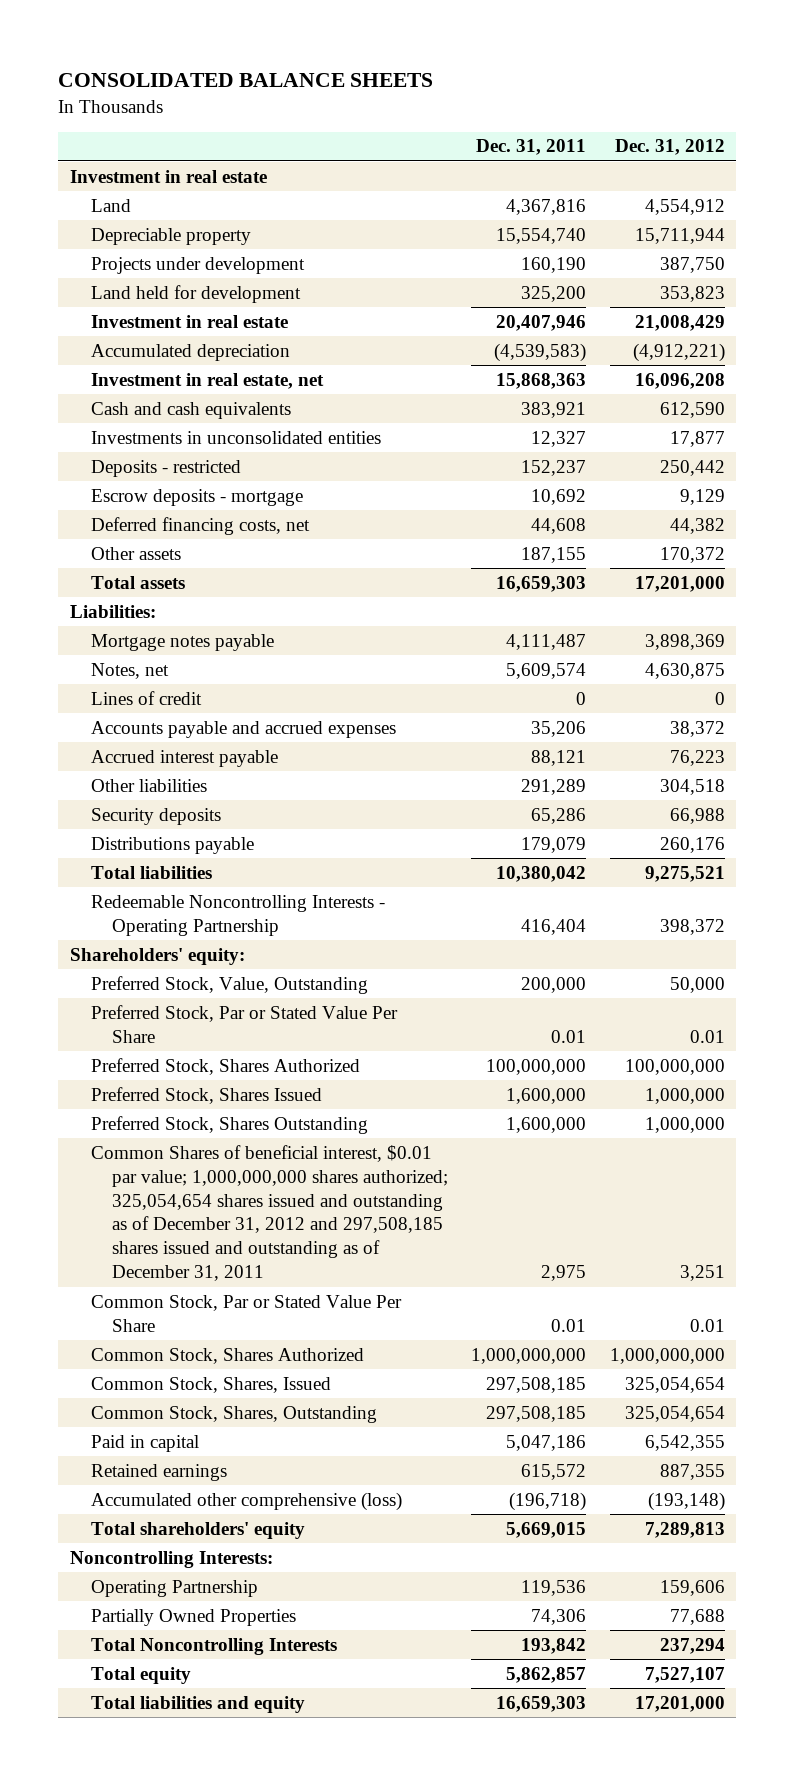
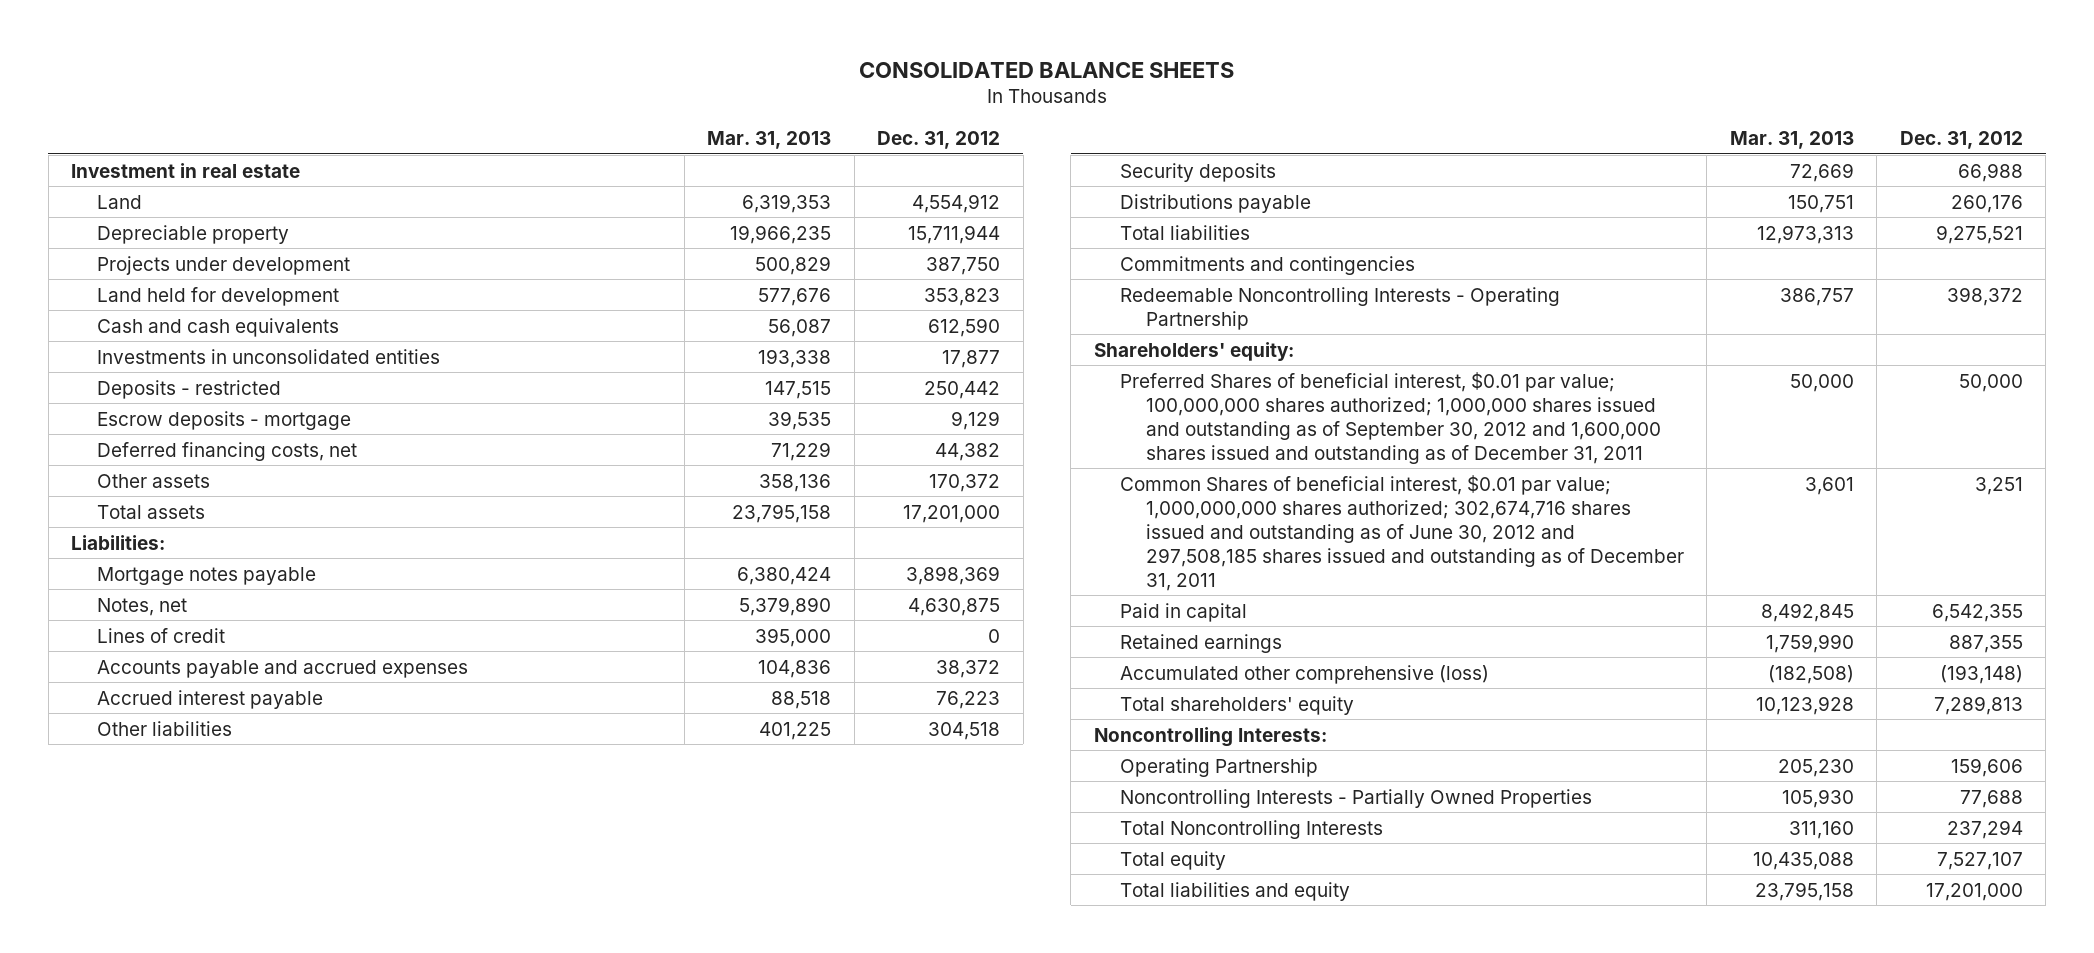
- | Dec. 31, 2011 | Dec. 31, 2012
+ | Mar. 31, 2013 | Dec. 31, 2012
- Investment in real estate | 20,407,946 | 21,008,429
- Accumulated depreciation | (4,539,583) | (4,912,221)
- Investment in real estate, net | 15,868,363 | 16,096,208
+ Commitments and contingencies
- Preferred Stock, Value, Outstanding | 200,000 | 50,000
- Preferred Stock, Par or Stated Value Per Share | 0.01 | 0.01
- Preferred Stock, Shares Authorized | 100,000,000 | 100,000,000
- Preferred Stock, Shares Issued | 1,600,000 | 1,000,000
- Preferred Stock, Shares Outstanding | 1,600,000 | 1,000,000
- Common Shares of beneficial interest, $0.01 par value; 1,000,000,000 shares authorized; 325,054,654 shares issued and outstanding as of December 31, 2012 and 297,508,185 shares issued and outstanding as of December 31, 2011 | 2,975 | 3,251
- Common Stock, Par or Stated Value Per Share | 0.01 | 0.01
- Common Stock, Shares Authorized | 1,000,000,000 | 1,000,000,000
- Common Stock, Shares, Issued | 297,508,185 | 325,054,654
- Common Stock, Shares, Outstanding | 297,508,185 | 325,054,654
+ Preferred Shares of beneficial interest, $0.01 par value; 100,000,000 shares authorized; 1,000,000 shares issued and outstanding as of September 30, 2012 and 1,600,000 shares issued and outstanding as of December 31, 2011 | 50,000 | 50,000
+ Common Shares of beneficial interest, $0.01 par value; 1,000,000,000 shares authorized; 302,674,716 shares issued and outstanding as of June 30, 2012 and 297,508,185 shares issued and outstanding as of December 31, 2011 | 3,601 | 3,251
- Partially Owned Properties | 74,306 | 77,688
+ Noncontrolling Interests - Partially Owned Properties | 105,930 | 77,688

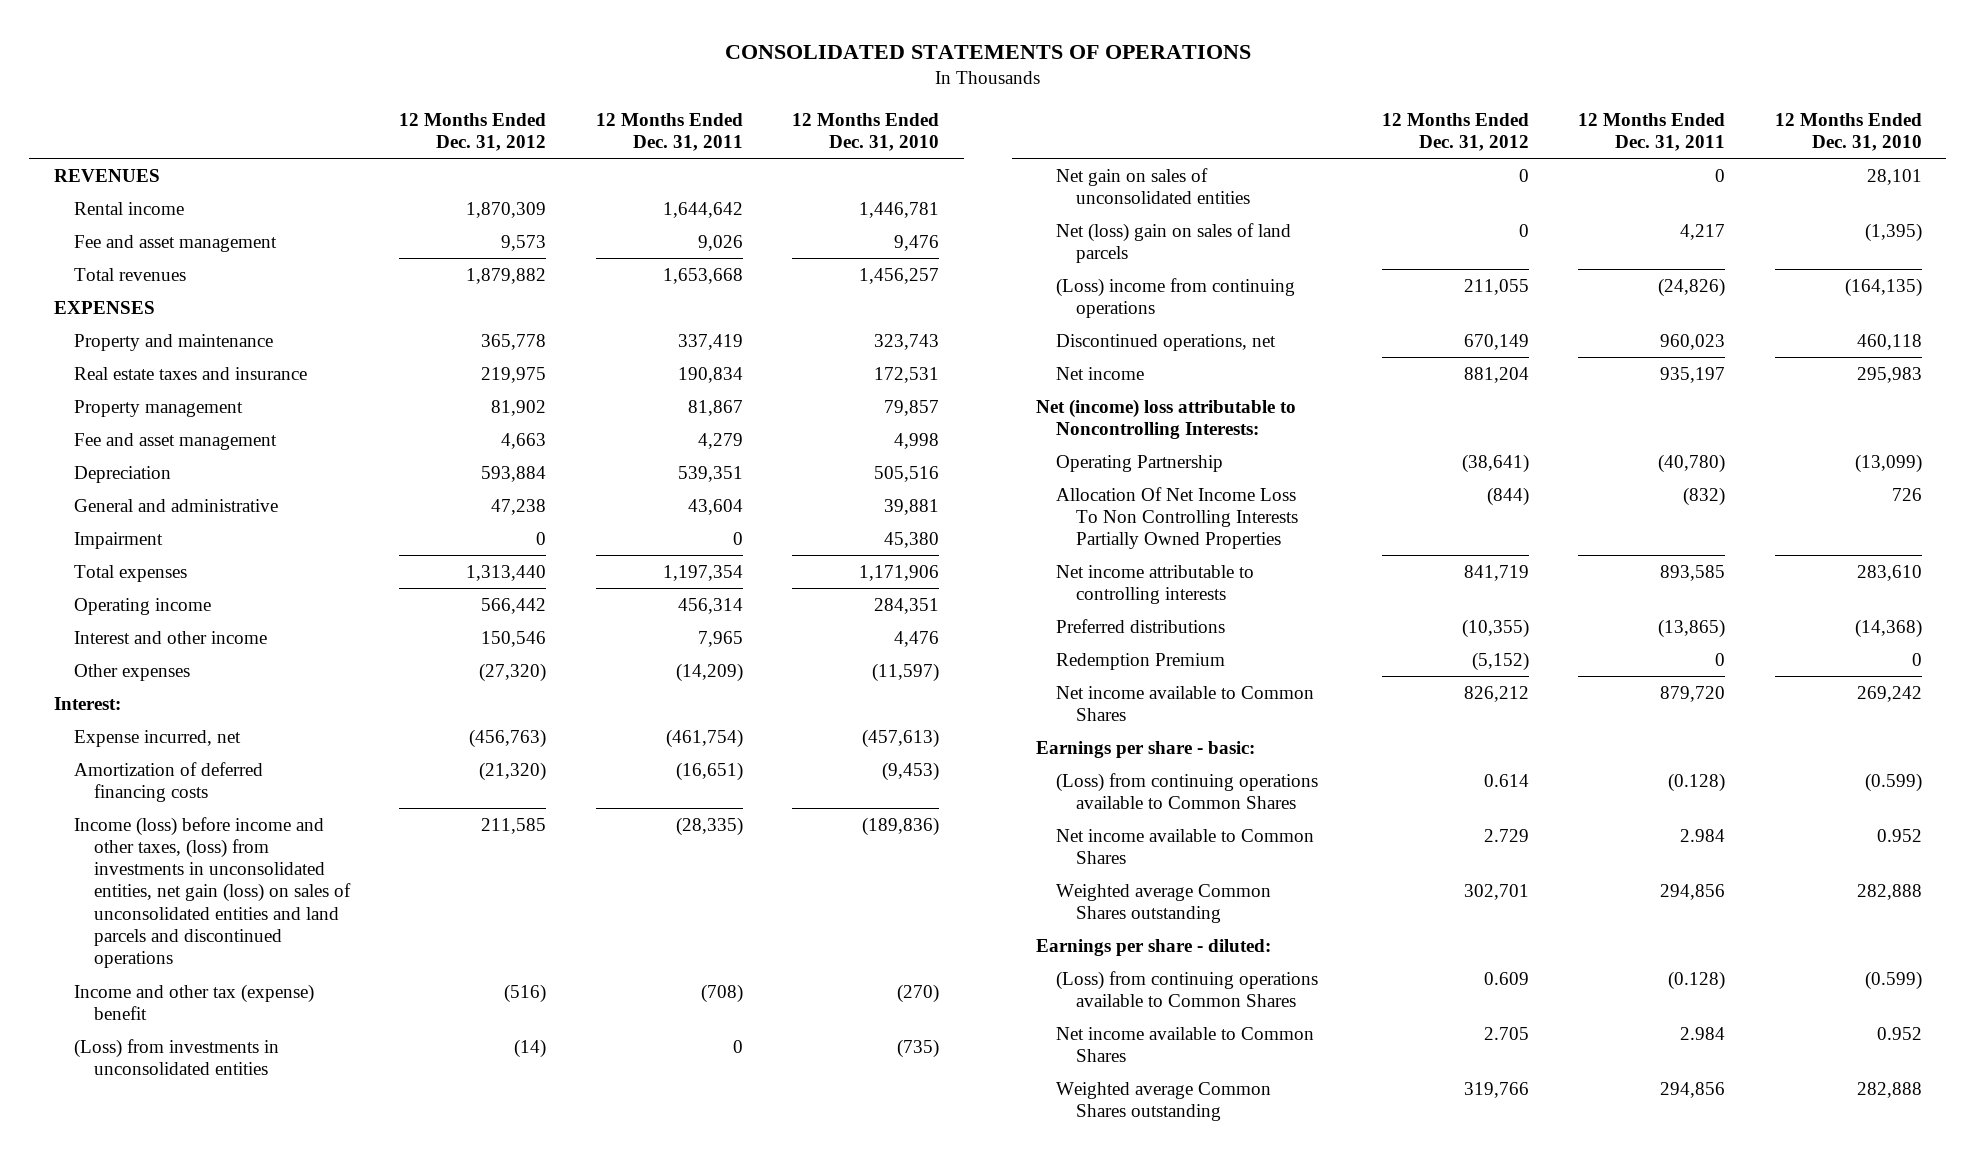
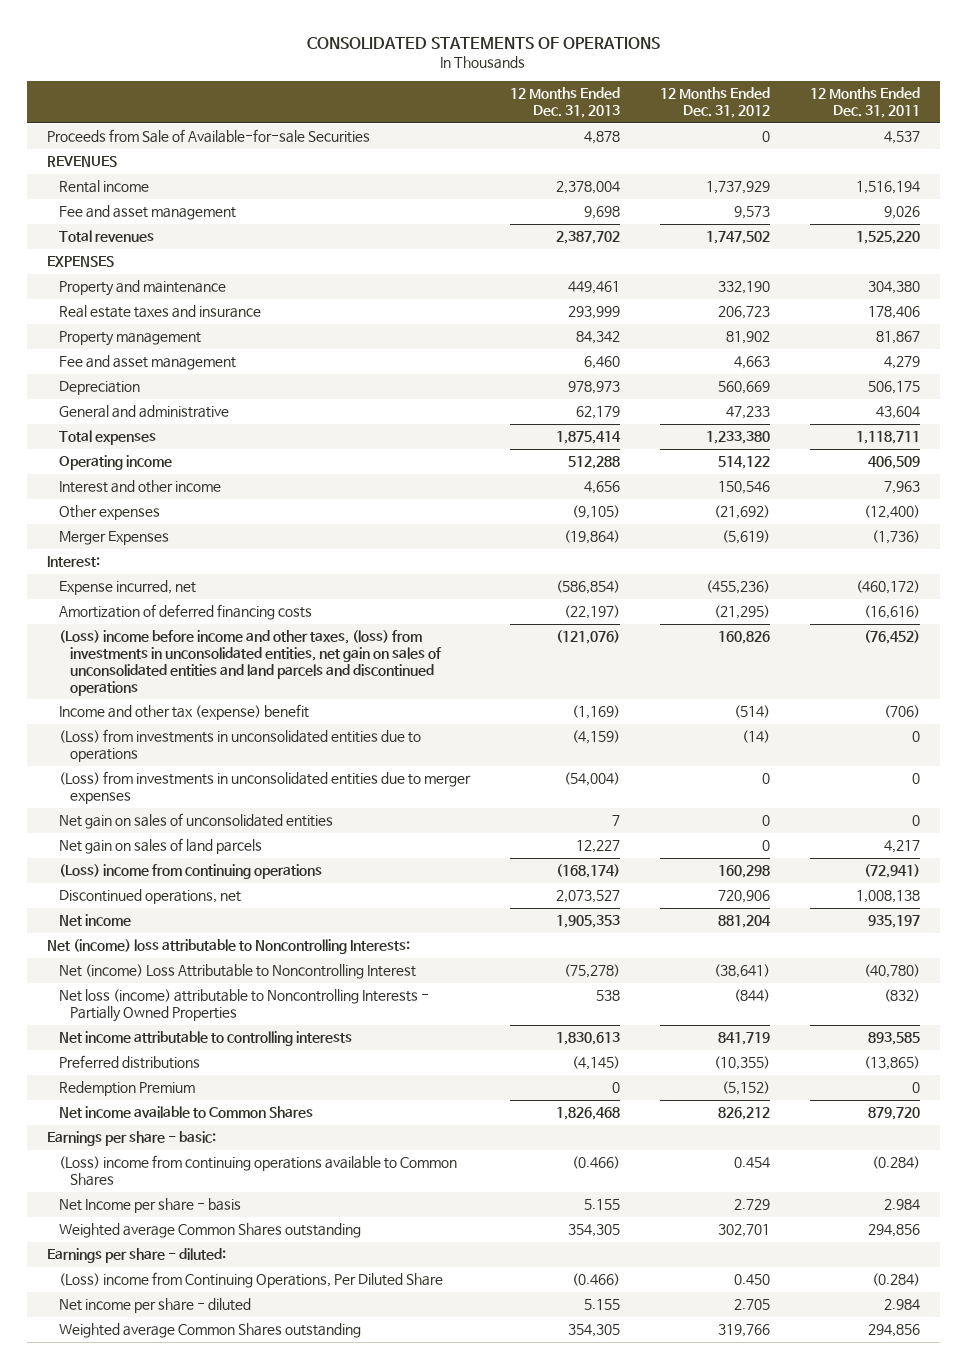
- | 12 Months Ended Dec. 31, 2012 | 12 Months Ended Dec. 31, 2011 | 12 Months Ended Dec. 31, 2010
+ | 12 Months Ended Dec. 31, 2013 | 12 Months Ended Dec. 31, 2012 | 12 Months Ended Dec. 31, 2011
+ Proceeds from Sale of Available-for-sale Securities | 4,878 | 0 | 4,537
- Rental income | 1,870,309 | 1,644,642 | 1,446,781
+ Rental income | 2,378,004 | 1,737,929 | 1,516,194
- Total revenues | 1,879,882 | 1,653,668 | 1,456,257
+ Total revenues | 2,387,702 | 1,747,502 | 1,525,220
- Property and maintenance | 365,778 | 337,419 | 323,743
- Real estate taxes and insurance | 219,975 | 190,834 | 172,531
+ Property and maintenance | 449,461 | 332,190 | 304,380
+ Real estate taxes and insurance | 293,999 | 206,723 | 178,406
- Depreciation | 593,884 | 539,351 | 505,516
- General and administrative | 47,238 | 43,604 | 39,881
- Impairment | 0 | 0 | 45,380
- Total expenses | 1,313,440 | 1,197,354 | 1,171,906
- Operating income | 566,442 | 456,314 | 284,351
- Interest and other income | 150,546 | 7,965 | 4,476
- Other expenses | (27,320) | (14,209) | (11,597)
+ Depreciation | 978,973 | 560,669 | 506,175
+ General and administrative | 62,179 | 47,233 | 43,604
+ Total expenses | 1,875,414 | 1,233,380 | 1,118,711
+ Operating income | 512,288 | 514,122 | 406,509
+ Interest and other income | 4,656 | 150,546 | 7,963
+ Other expenses | (9,105) | (21,692) | (12,400)
+ Merger Expenses | (19,864) | (5,619) | (1,736)
- Expense incurred, net | (456,763) | (461,754) | (457,613)
- Amortization of deferred financing costs | (21,320) | (16,651) | (9,453)
- Income (loss) before income and other taxes, (loss) from investments in unconsolidated entities, net gain (loss) on sales of unconsolidated entities and land parcels and discontinued operations | 211,585 | (28,335) | (189,836)
- Income and other tax (expense) benefit | (516) | (708) | (270)
- (Loss) from investments in unconsolidated entities | (14) | 0 | (735)
+ Expense incurred, net | (586,854) | (455,236) | (460,172)
+ Amortization of deferred financing costs | (22,197) | (21,295) | (16,616)
+ (Loss) income before income and other taxes, (loss) from investments in unconsolidated entities, net gain on sales of unconsolidated entities and land parcels and discontinued operations | (121,076) | 160,826 | (76,452)
+ Income and other tax (expense) benefit | (1,169) | (514) | (706)
+ (Loss) from investments in unconsolidated entities due to operations | (4,159) | (14) | 0
+ (Loss) from investments in unconsolidated entities due to merger expenses | (54,004) | 0 | 0
- Net (loss) gain on sales of land parcels | 0 | 4,217 | (1,395)
- (Loss) income from continuing operations | 211,055 | (24,826) | (164,135)
- Discontinued operations, net | 670,149 | 960,023 | 460,118
+ Net gain on sales of land parcels | 12,227 | 0 | 4,217
+ (Loss) income from continuing operations | (168,174) | 160,298 | (72,941)
+ Discontinued operations, net | 2,073,527 | 720,906 | 1,008,138
- Operating Partnership | (38,641) | (40,780) | (13,099)
- Allocation Of Net Income Loss To Non Controlling Interests Partially Owned Properties | (844) | (832) | 726
+ Net (income) Loss Attributable to Noncontrolling Interest | (75,278) | (38,641) | (40,780)
+ Net loss (income) attributable to Noncontrolling Interests - Partially Owned Properties | 538 | (844) | (832)
- (Loss) from continuing operations available to Common Shares | 0.614 | (0.128) | (0.599)
- Net income available to Common Shares | 2.729 | 2.984 | 0.952
+ (Loss) income from continuing operations available to Common Shares | (0.466) | 0.454 | (0.284)
+ Net Income per share - basis | 5.155 | 2.729 | 2.984
- (Loss) from continuing operations available to Common Shares | 0.609 | (0.128) | (0.599)
- Net income available to Common Shares | 2.705 | 2.984 | 0.952
+ (Loss) income from Continuing Operations, Per Diluted Share | (0.466) | 0.450 | (0.284)
+ Net income per share - diluted | 5.155 | 2.705 | 2.984

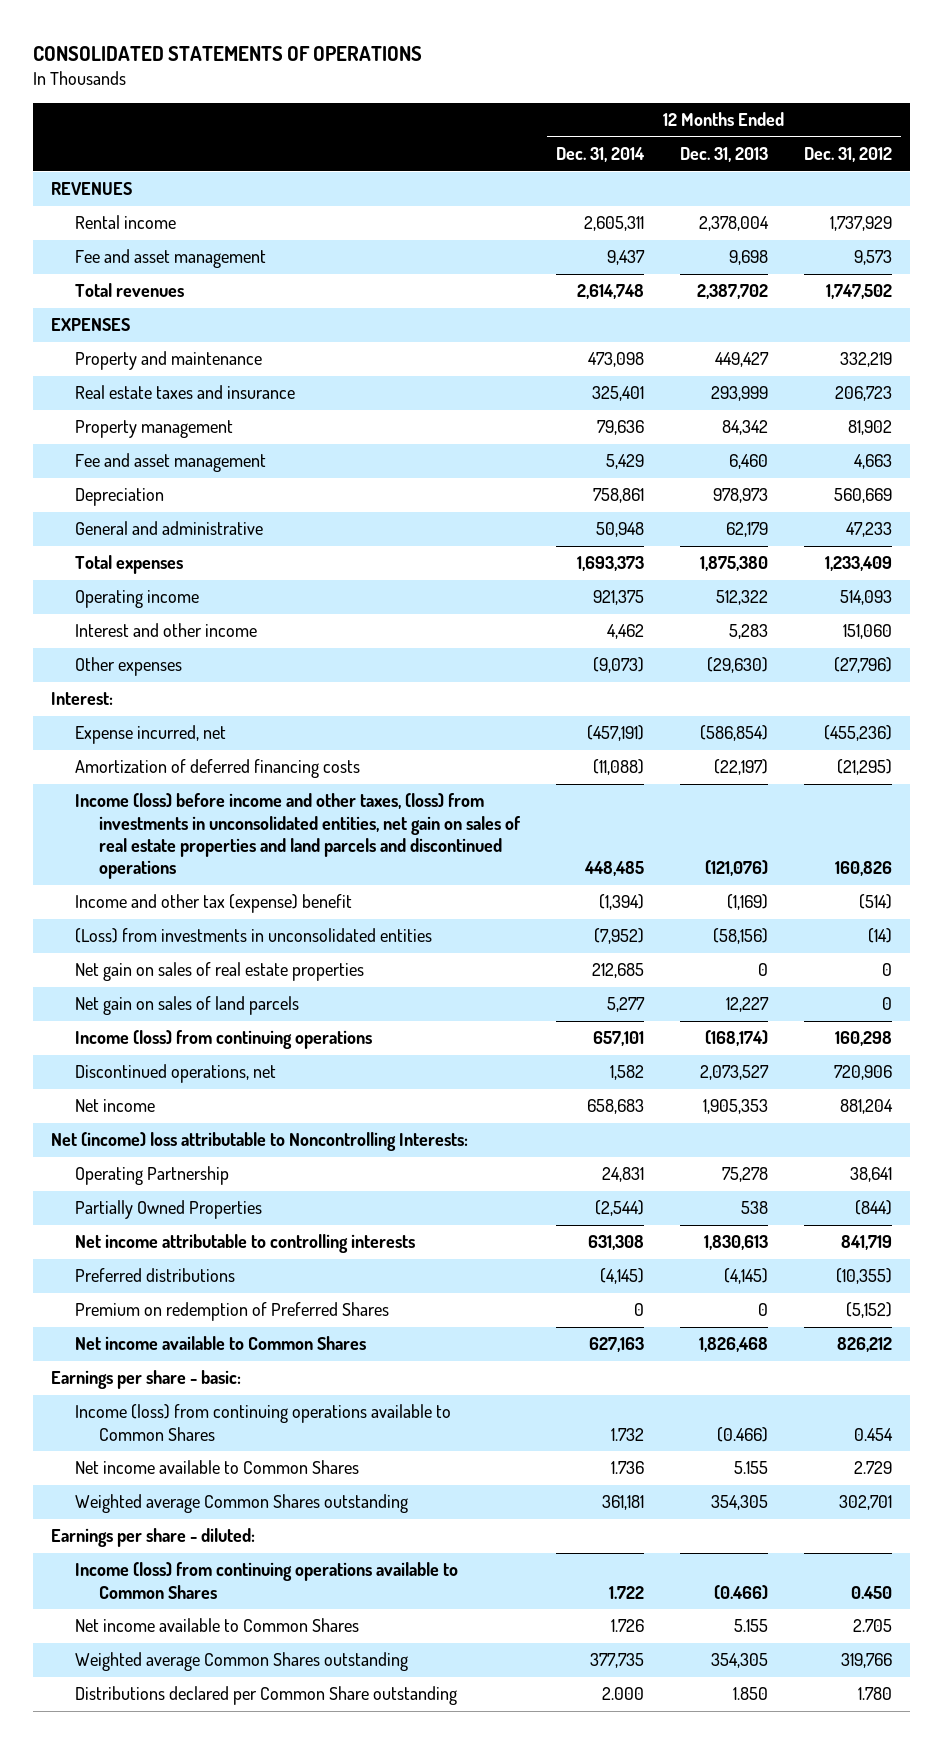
- | 12 Months Ended Dec. 31, 2013 | 12 Months Ended Dec. 31, 2012 | 12 Months Ended Dec. 31, 2011
+ | 12 Months Ended Dec. 31, 2014 | 12 Months Ended Dec. 31, 2013 | 12 Months Ended Dec. 31, 2012
- Proceeds from Sale of Available-for-sale Securities | 4,878 | 0 | 4,537
- Property and maintenance | 449,461 | 332,190 | 304,380
+ Property and maintenance | 473,098 | 449,427 | 332,219
- Total expenses | 1,875,414 | 1,233,380 | 1,118,711
- Operating income | 512,288 | 514,122 | 406,509
- Interest and other income | 4,656 | 150,546 | 7,963
- Other expenses | (9,105) | (21,692) | (12,400)
- Merger Expenses | (19,864) | (5,619) | (1,736)
+ Total expenses | 1,693,373 | 1,875,380 | 1,233,409
+ Operating income | 921,375 | 512,322 | 514,093
+ Interest and other income | 4,462 | 5,283 | 151,060
+ Other expenses | (9,073) | (29,630) | (27,796)
- (Loss) income before income and other taxes, (loss) from investments in unconsolidated entities, net gain on sales of unconsolidated entities and land parcels and discontinued operations | (121,076) | 160,826 | (76,452)
+ Income (loss) before income and other taxes, (loss) from investments in unconsolidated entities, net gain on sales of real estate properties and land parcels and discontinued operations | 448,485 | (121,076) | 160,826
- (Loss) from investments in unconsolidated entities due to operations | (4,159) | (14) | 0
- (Loss) from investments in unconsolidated entities due to merger expenses | (54,004) | 0 | 0
- Net gain on sales of unconsolidated entities | 7 | 0 | 0
+ (Loss) from investments in unconsolidated entities | (7,952) | (58,156) | (14)
+ Net gain on sales of real estate properties | 212,685 | 0 | 0
- (Loss) income from continuing operations | (168,174) | 160,298 | (72,941)
+ Income (loss) from continuing operations | 657,101 | (168,174) | 160,298
- Net (income) Loss Attributable to Noncontrolling Interest | (75,278) | (38,641) | (40,780)
- Net loss (income) attributable to Noncontrolling Interests - Partially Owned Properties | 538 | (844) | (832)
+ Operating Partnership | 24,831 | 75,278 | 38,641
+ Partially Owned Properties | (2,544) | 538 | (844)
- Redemption Premium | 0 | (5,152) | 0
+ Premium on redemption of Preferred Shares | 0 | 0 | (5,152)
- (Loss) income from continuing operations available to Common Shares | (0.466) | 0.454 | (0.284)
- Net Income per share - basis | 5.155 | 2.729 | 2.984
+ Income (loss) from continuing operations available to Common Shares | 1.732 | (0.466) | 0.454
+ Net income available to Common Shares | 1.736 | 5.155 | 2.729
- (Loss) income from Continuing Operations, Per Diluted Share | (0.466) | 0.450 | (0.284)
- Net income per share - diluted | 5.155 | 2.705 | 2.984
+ Income (loss) from continuing operations available to Common Shares | 1.722 | (0.466) | 0.450
+ Net income available to Common Shares | 1.726 | 5.155 | 2.705
+ Distributions declared per Common Share outstanding | 2.000 | 1.850 | 1.780

